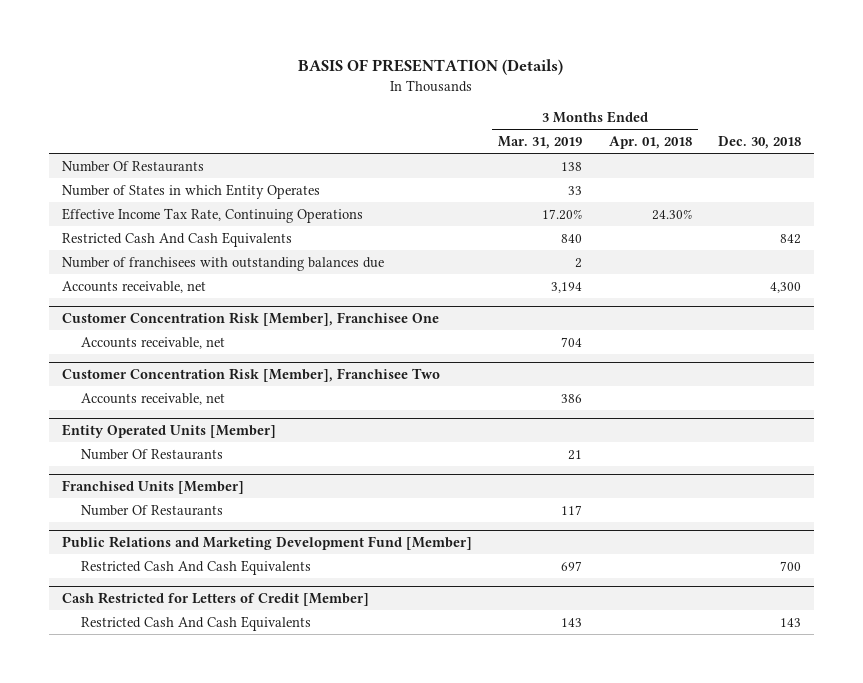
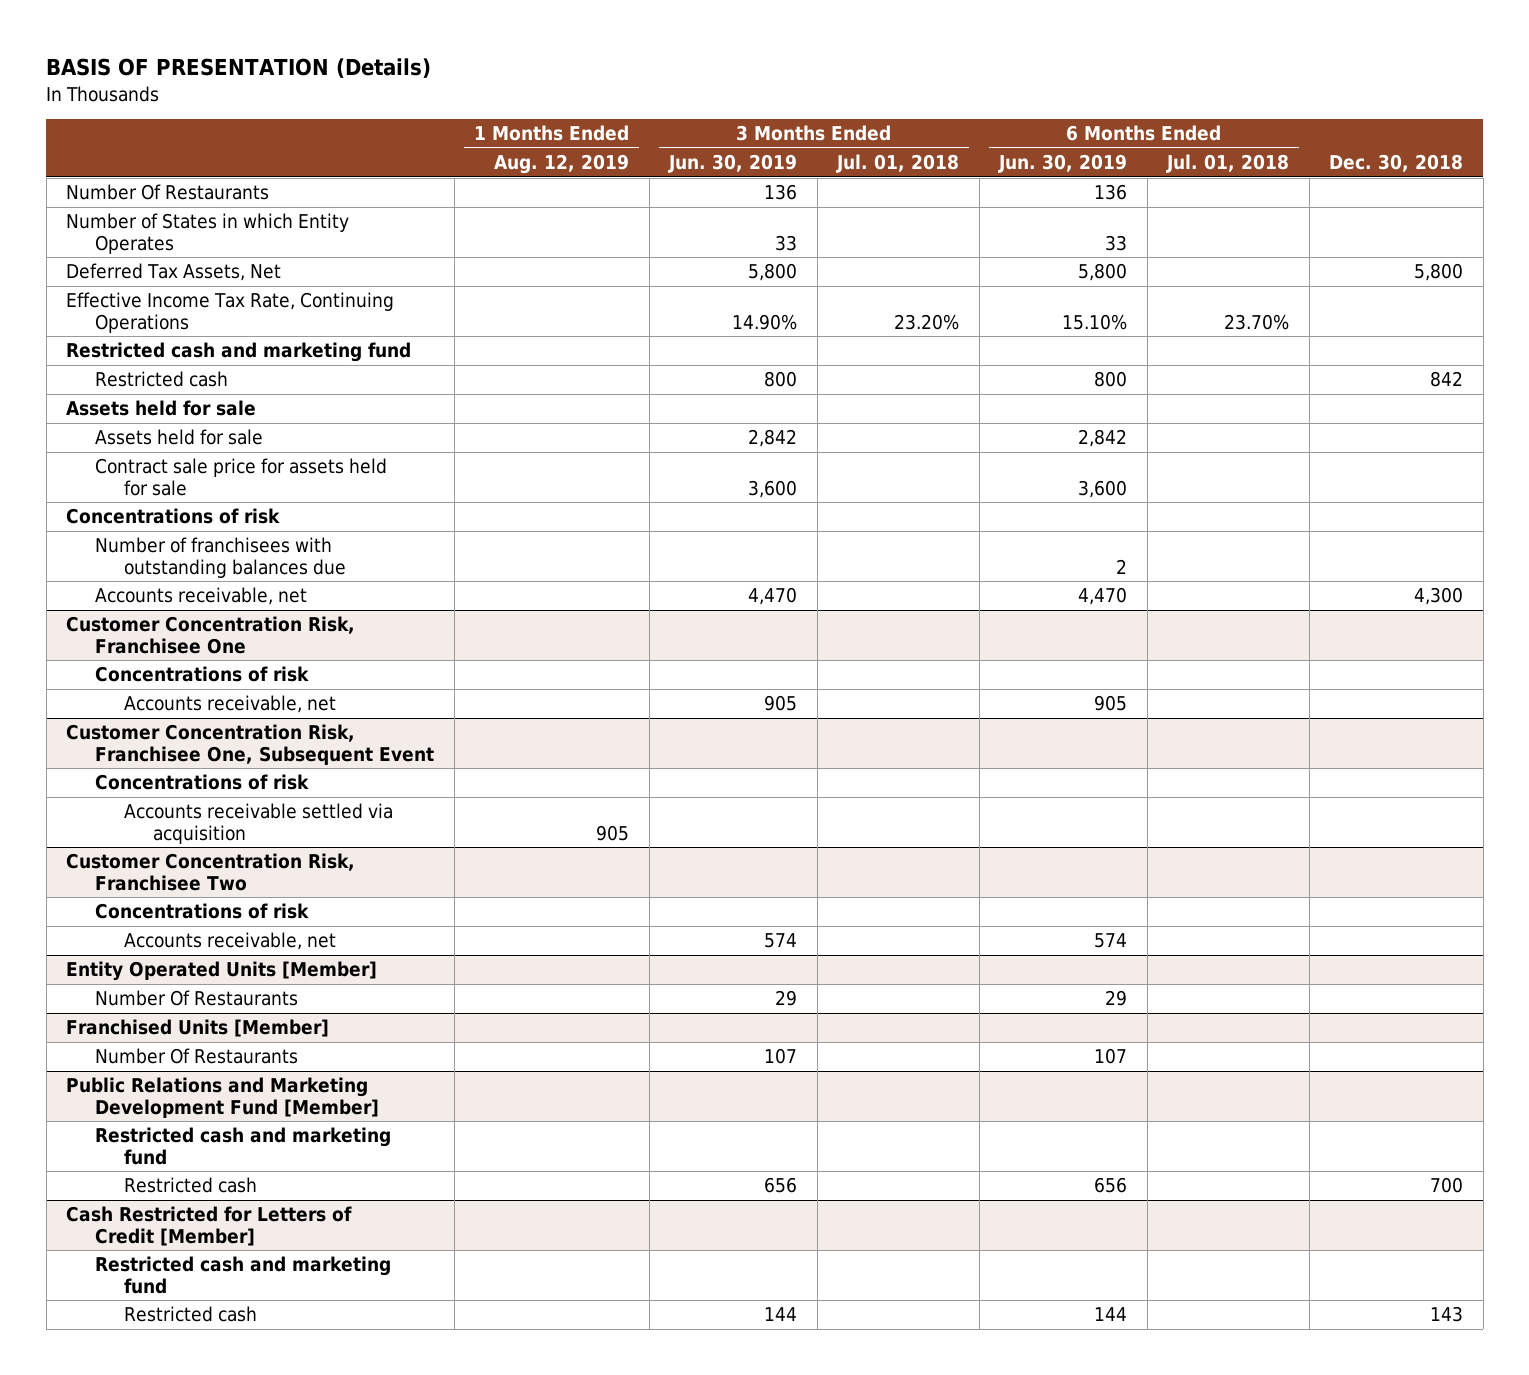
- | 3 Months Ended Mar. 31, 2019 | 3 Months Ended Apr. 01, 2018 | Dec. 30, 2018
+ | 1 Months Ended Aug. 12, 2019 | 3 Months Ended Jun. 30, 2019 | 3 Months Ended Jul. 01, 2018 | 6 Months Ended Jun. 30, 2019 | 6 Months Ended Jul. 01, 2018 | Dec. 30, 2018
+ Deferred Tax Assets, Net | | 5,800 | | 5,800 | | 5,800
- Restricted Cash And Cash Equivalents | 840 | | 842
+ Restricted cash and marketing fund
+ Restricted cash | | 800 | | 800 | | 842
+ Assets held for sale
+ Assets held for sale | | 2,842 | | 2,842 | |
+ Contract sale price for assets held for sale | | 3,600 | | 3,600 | |
+ Concentrations of risk
- Customer Concentration Risk [Member], Franchisee One
+ Customer Concentration Risk, Franchisee One
+ Concentrations of risk
- Customer Concentration Risk [Member], Franchisee Two
+ Customer Concentration Risk, Franchisee One, Subsequent Event
+ Concentrations of risk
+ Accounts receivable settled via acquisition | 905 | | | | |
+ Customer Concentration Risk, Franchisee Two
+ Concentrations of risk
@ Public Relations and Marketing Development Fund [Member]
- Restricted Cash And Cash Equivalents | 697 | | 700
+ Restricted cash and marketing fund
+ Restricted cash | | 656 | | 656 | | 700
@ Cash Restricted for Letters of Credit [Member]
- Restricted Cash And Cash Equivalents | 143 | | 143
+ Restricted cash and marketing fund
+ Restricted cash | | 144 | | 144 | | 143

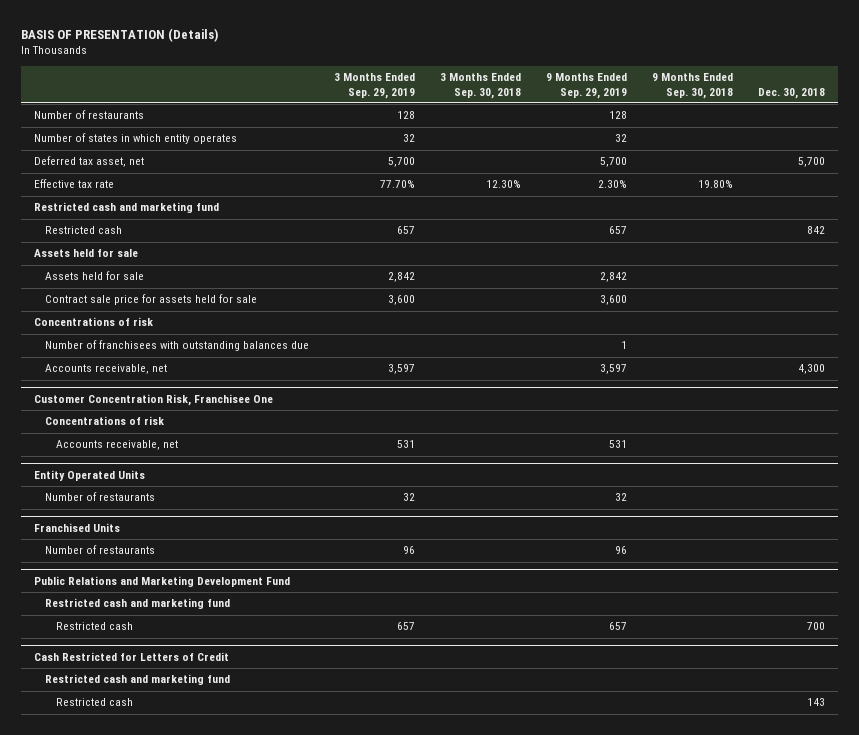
- | 1 Months Ended Aug. 12, 2019 | 3 Months Ended Jun. 30, 2019 | 3 Months Ended Jul. 01, 2018 | 6 Months Ended Jun. 30, 2019 | 6 Months Ended Jul. 01, 2018 | Dec. 30, 2018
+ | 3 Months Ended Sep. 29, 2019 | 3 Months Ended Sep. 30, 2018 | 9 Months Ended Sep. 29, 2019 | 9 Months Ended Sep. 30, 2018 | Dec. 30, 2018
- Number Of Restaurants | | 136 | | 136 | |
- Number of States in which Entity Operates | | 33 | | 33 | |
- Deferred Tax Assets, Net | | 5,800 | | 5,800 | | 5,800
- Effective Income Tax Rate, Continuing Operations | | 14.90% | 23.20% | 15.10% | 23.70% |
+ Number of restaurants | 128 | | 128 | |
+ Number of states in which entity operates | 32 | | 32 | |
+ Deferred tax asset, net | 5,700 | | 5,700 | | 5,700
+ Effective tax rate | 77.70% | 12.30% | 2.30% | 19.80% |
- Customer Concentration Risk, Franchisee One, Subsequent Event
- Concentrations of risk
- Accounts receivable settled via acquisition | 905 | | | | |
- Customer Concentration Risk, Franchisee Two
- Concentrations of risk
- Accounts receivable, net | | 574 | | 574 | |
- Entity Operated Units [Member]
- Number Of Restaurants | | 29 | | 29 | |
- Franchised Units [Member]
- Number Of Restaurants | | 107 | | 107 | |
- Public Relations and Marketing Development Fund [Member]
+ Entity Operated Units
+ Number of restaurants | 32 | | 32 | |
+ Franchised Units
+ Number of restaurants | 96 | | 96 | |
+ Public Relations and Marketing Development Fund
- Cash Restricted for Letters of Credit [Member]
+ Cash Restricted for Letters of Credit

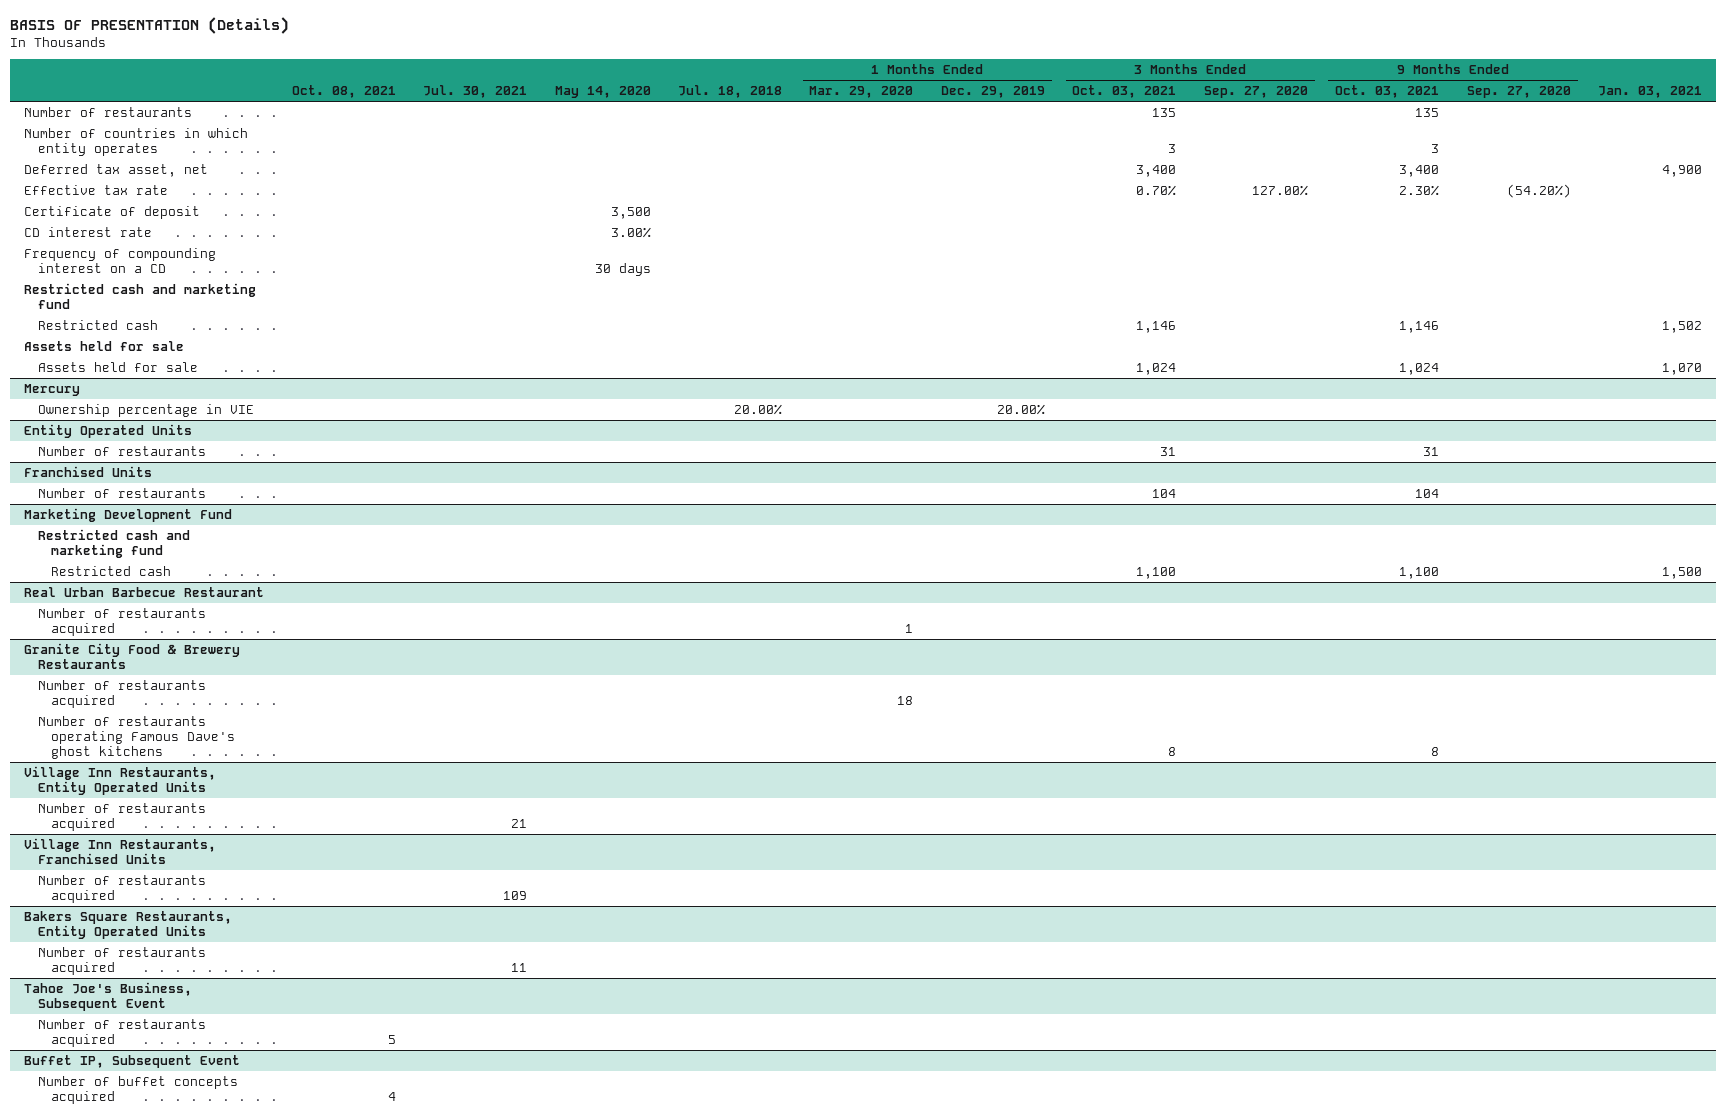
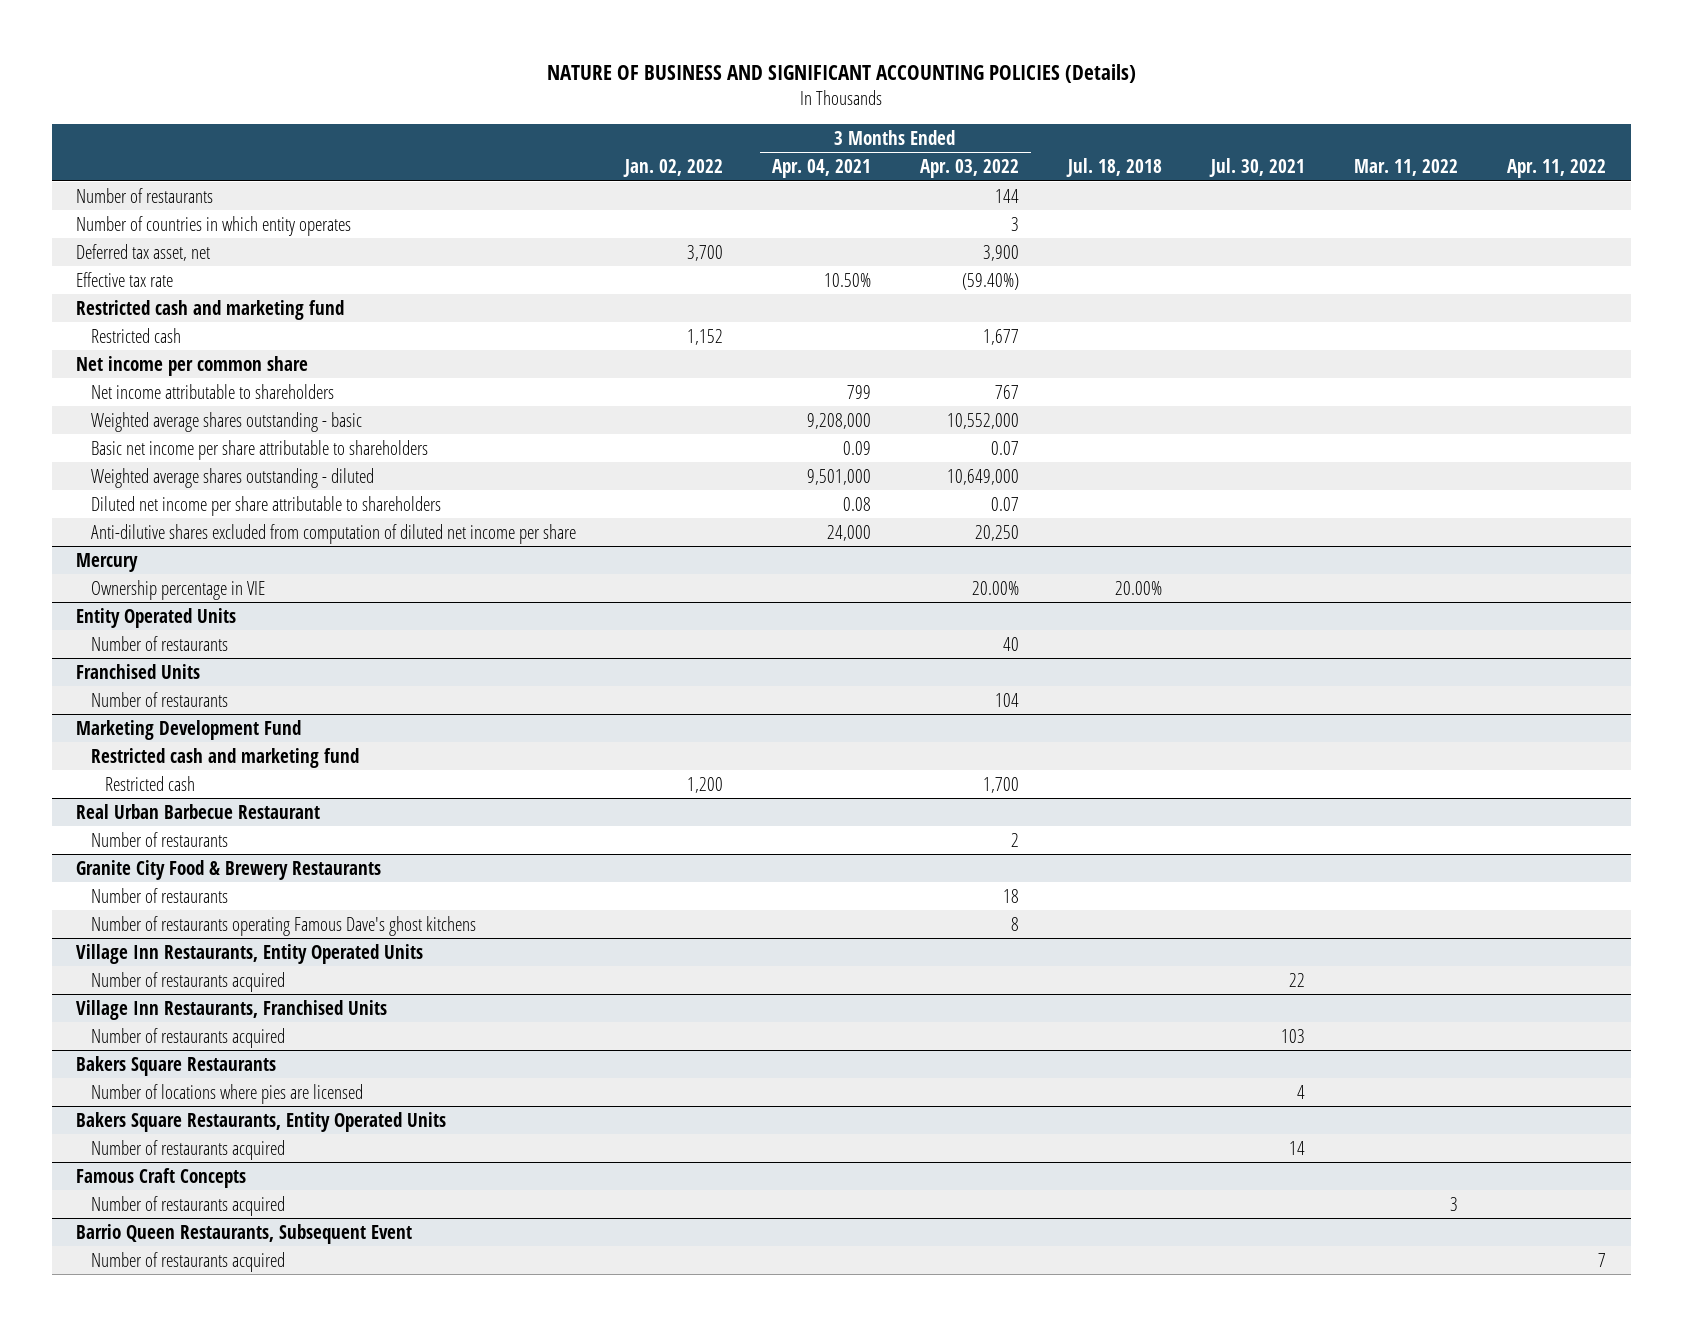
- BASIS OF PRESENTATION (Details)
+ NATURE OF BUSINESS AND SIGNIFICANT ACCOUNTING POLICIES (Details)
- | Oct. 08, 2021 | Jul. 30, 2021 | May 14, 2020 | Jul. 18, 2018 | 1 Months Ended Mar. 29, 2020 | 1 Months Ended Dec. 29, 2019 | 3 Months Ended Oct. 03, 2021 | 3 Months Ended Sep. 27, 2020 | 9 Months Ended Oct. 03, 2021 | 9 Months Ended Sep. 27, 2020 | Jan. 03, 2021
+ | Jan. 02, 2022 | 3 Months Ended Apr. 04, 2021 | 3 Months Ended Apr. 03, 2022 | Jul. 18, 2018 | Jul. 30, 2021 | Mar. 11, 2022 | Apr. 11, 2022
- Certificate of deposit | | | 3,500 | | | | | | | |
- CD interest rate | | | 3.00% | | | | | | | |
- Frequency of compounding interest on a CD | | | 30 days | | | | | | | |
- Assets held for sale
- Assets held for sale | | | | | | | 1,024 | | 1,024 | | 1,070
+ Net income per common share
+ Net income attributable to shareholders | | 799 | 767 | | | |
+ Weighted average shares outstanding - basic | | 9,208,000 | 10,552,000 | | | |
+ Basic net income per share attributable to shareholders | | 0.09 | 0.07 | | | |
+ Weighted average shares outstanding - diluted | | 9,501,000 | 10,649,000 | | | |
+ Diluted net income per share attributable to shareholders | | 0.08 | 0.07 | | | |
+ Anti-dilutive shares excluded from computation of diluted net income per share | | 24,000 | 20,250 | | | |
@ Real Urban Barbecue Restaurant
- Number of restaurants acquired | | | | | 1 | | | | | |
+ Number of restaurants | | | 2 | | | |
@ Granite City Food & Brewery Restaurants
- Number of restaurants acquired | | | | | 18 | | | | | |
+ Number of restaurants | | | 18 | | | |
@ Village Inn Restaurants, Entity Operated Units
- Number of restaurants acquired | | 21 | | | | | | | | |
+ Number of restaurants acquired | | | | | 22 | |
@ Village Inn Restaurants, Franchised Units
- Number of restaurants acquired | | 109 | | | | | | | | |
+ Number of restaurants acquired | | | | | 103 | |
+ Bakers Square Restaurants
+ Number of locations where pies are licensed | | | | | 4 | |
@ Bakers Square Restaurants, Entity Operated Units
- Number of restaurants acquired | | 11 | | | | | | | | |
- Tahoe Joe's Business, Subsequent Event
- Number of restaurants acquired | 5 | | | | | | | | | |
- Buffet IP, Subsequent Event
- Number of buffet concepts acquired | 4 | | | | | | | | | |
@ Bakers Square Restaurants, Entity Operated Units
+ Number of restaurants acquired | | | | | 14 | |
+ Famous Craft Concepts
+ Number of restaurants acquired | | | | | | 3 |
+ Barrio Queen Restaurants, Subsequent Event
+ Number of restaurants acquired | | | | | | | 7

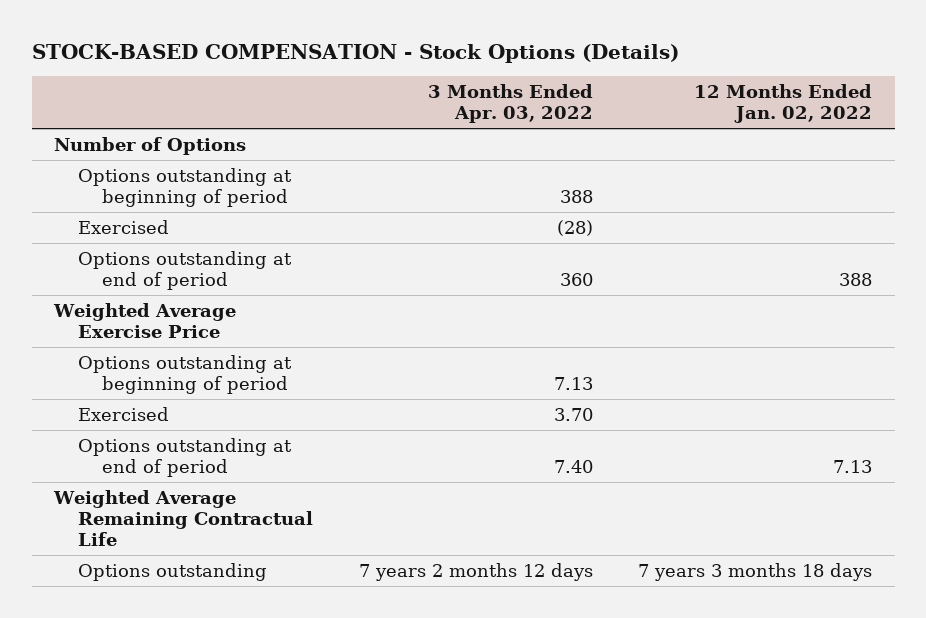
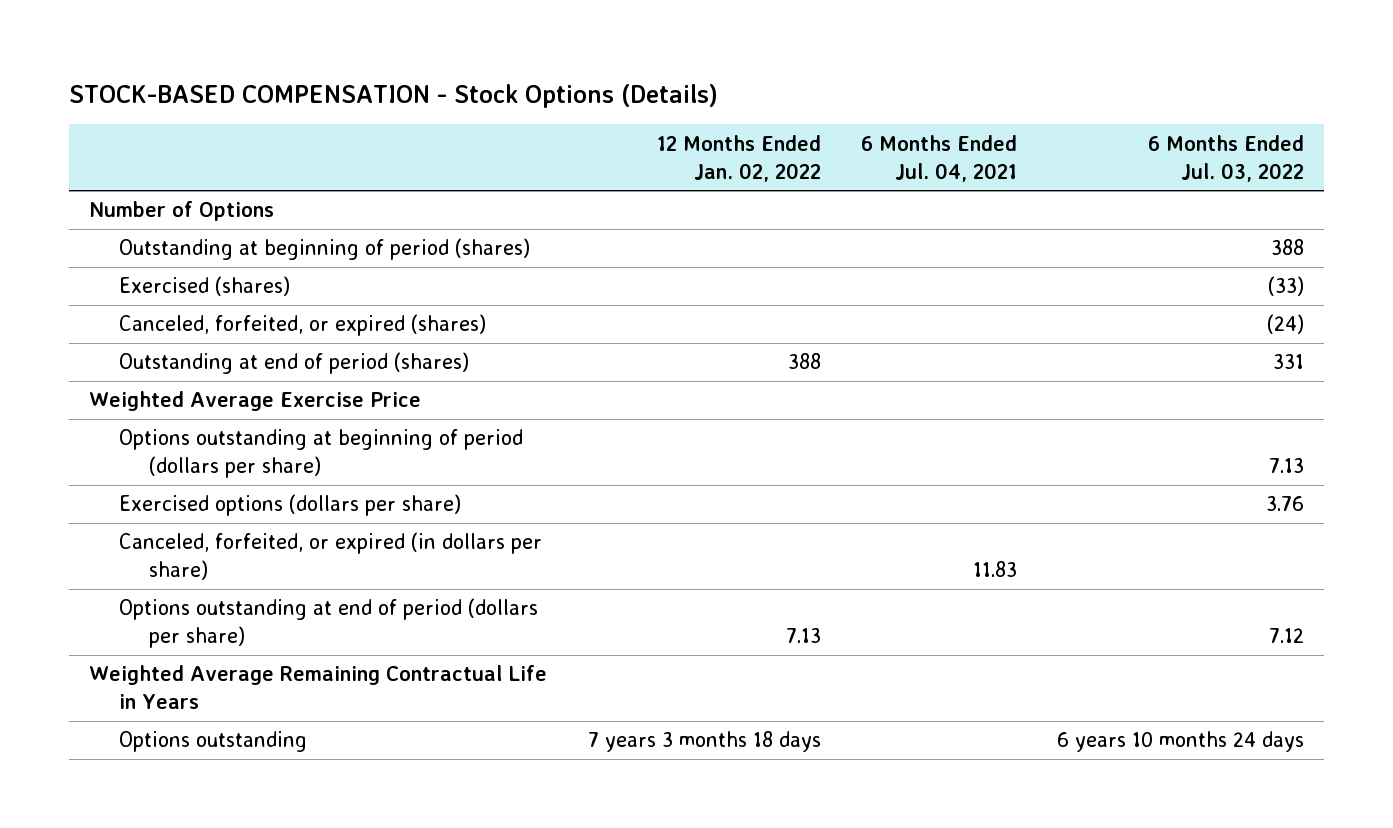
- | 3 Months Ended Apr. 03, 2022 | 12 Months Ended Jan. 02, 2022
+ | 12 Months Ended Jan. 02, 2022 | 6 Months Ended Jul. 04, 2021 | 6 Months Ended Jul. 03, 2022
- Options outstanding at beginning of period | 388 |
- Exercised | (28) |
- Options outstanding at end of period | 360 | 388
+ Outstanding at beginning of period (shares) | | | 388
+ Exercised (shares) | | | (33)
+ Canceled, forfeited, or expired (shares) | | | (24)
+ Outstanding at end of period (shares) | 388 | | 331
- Options outstanding at beginning of period | 7.13 |
- Exercised | 3.70 |
- Options outstanding at end of period | 7.40 | 7.13
- Weighted Average Remaining Contractual Life
+ Options outstanding at beginning of period (dollars per share) | | | 7.13
+ Exercised options (dollars per share) | | | 3.76
+ Canceled, forfeited, or expired (in dollars per share) | | 11.83 |
+ Options outstanding at end of period (dollars per share) | 7.13 | | 7.12
+ Weighted Average Remaining Contractual Life in Years

